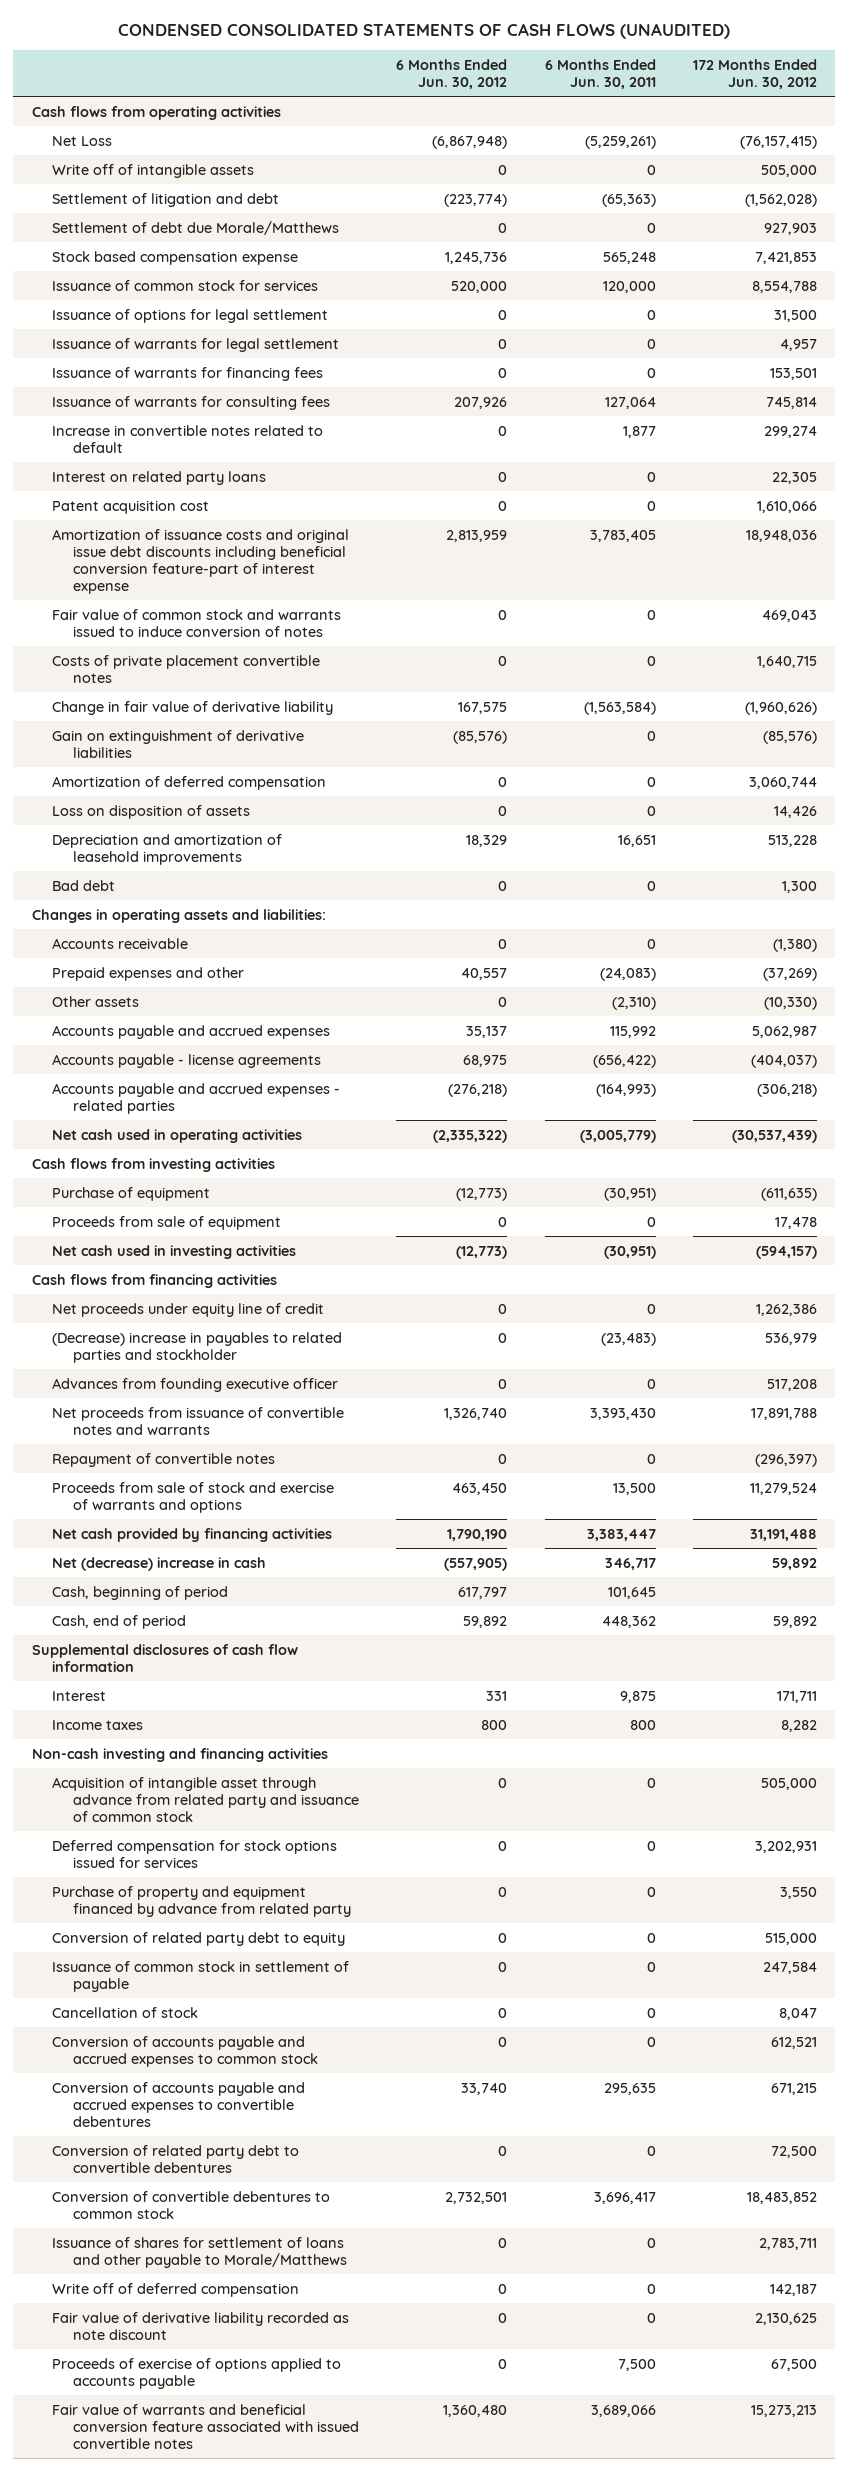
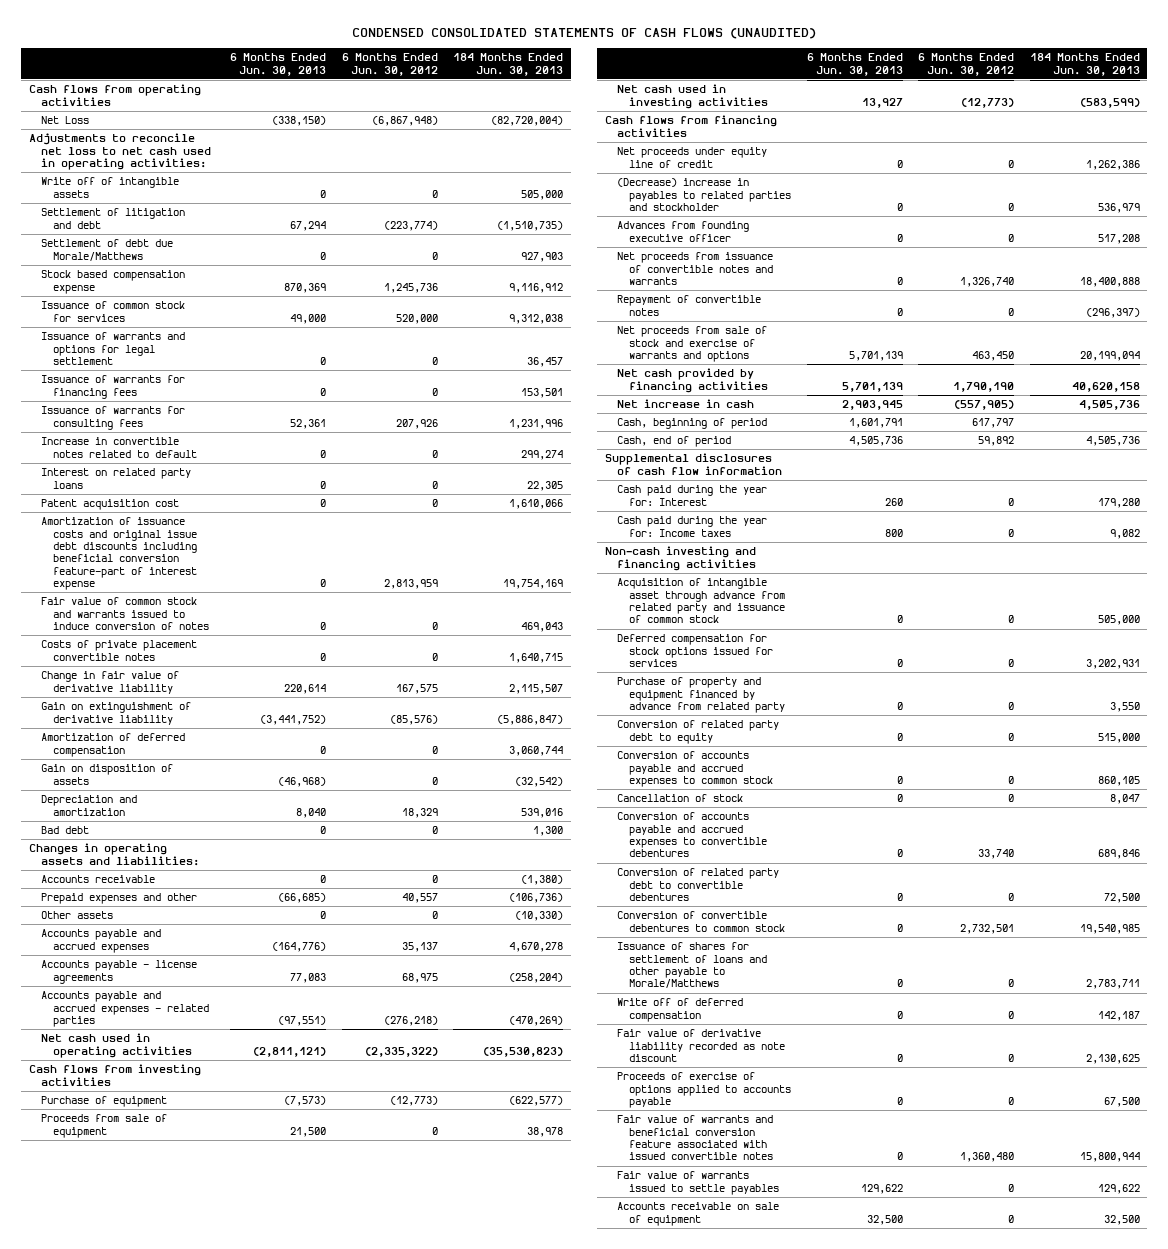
- | 6 Months Ended Jun. 30, 2012 | 6 Months Ended Jun. 30, 2011 | 172 Months Ended Jun. 30, 2012
+ | 6 Months Ended Jun. 30, 2013 | 6 Months Ended Jun. 30, 2012 | 184 Months Ended Jun. 30, 2013
+ Adjustments to reconcile net loss to net cash used in operating activities:
- Issuance of options for legal settlement | 0 | 0 | 31,500
- Issuance of warrants for legal settlement | 0 | 0 | 4,957
+ Issuance of warrants and options for legal settlement | 0 | 0 | 36,457
- Gain on extinguishment of derivative liabilities | (85,576) | 0 | (85,576)
+ Gain on extinguishment of derivative liability | (3,441,752) | (85,576) | (5,886,847)
- Loss on disposition of assets | 0 | 0 | 14,426
- Depreciation and amortization of leasehold improvements | 18,329 | 16,651 | 513,228
+ Gain on disposition of assets | (46,968) | 0 | (32,542)
+ Depreciation and amortization | 8,040 | 18,329 | 539,016
- Proceeds from sale of stock and exercise of warrants and options | 463,450 | 13,500 | 11,279,524
+ Net proceeds from sale of stock and exercise of warrants and options | 5,701,139 | 463,450 | 20,199,094
- Net (decrease) increase in cash | (557,905) | 346,717 | 59,892
+ Net increase in cash | 2,903,945 | (557,905) | 4,505,736
- Interest | 331 | 9,875 | 171,711
- Income taxes | 800 | 800 | 8,282
+ Cash paid during the year for: Interest | 260 | 0 | 179,280
+ Cash paid during the year for: Income taxes | 800 | 0 | 9,082
- Issuance of common stock in settlement of payable | 0 | 0 | 247,584
moved down: Cancellation of stock | 0 | 0 | 8,047
+ Fair value of warrants issued to settle payables | 129,622 | 0 | 129,622
+ Accounts receivable on sale of equipment | 32,500 | 0 | 32,500

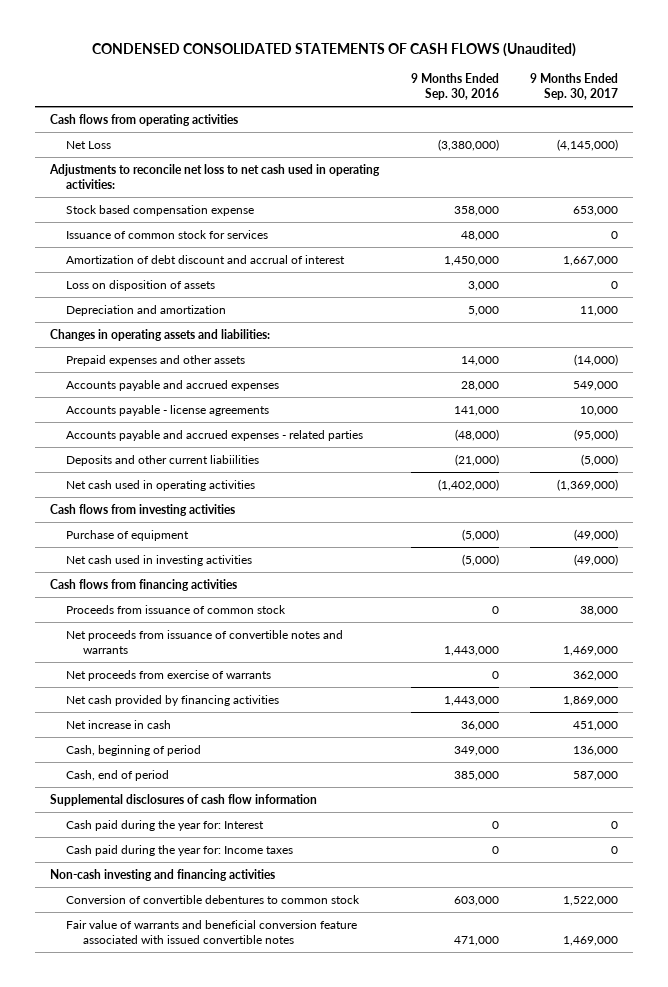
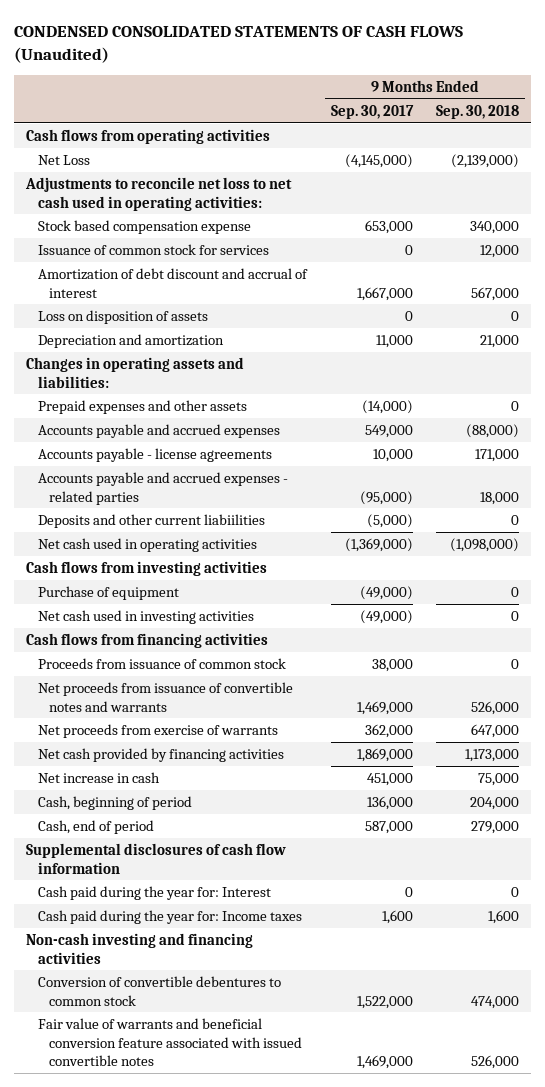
- | 9 Months Ended Sep. 30, 2016 | 9 Months Ended Sep. 30, 2017
+ | 9 Months Ended Sep. 30, 2017 | 9 Months Ended Sep. 30, 2018
- Cash paid during the year for: Income taxes | 0 | 0
+ Cash paid during the year for: Income taxes | 1,600 | 1,600

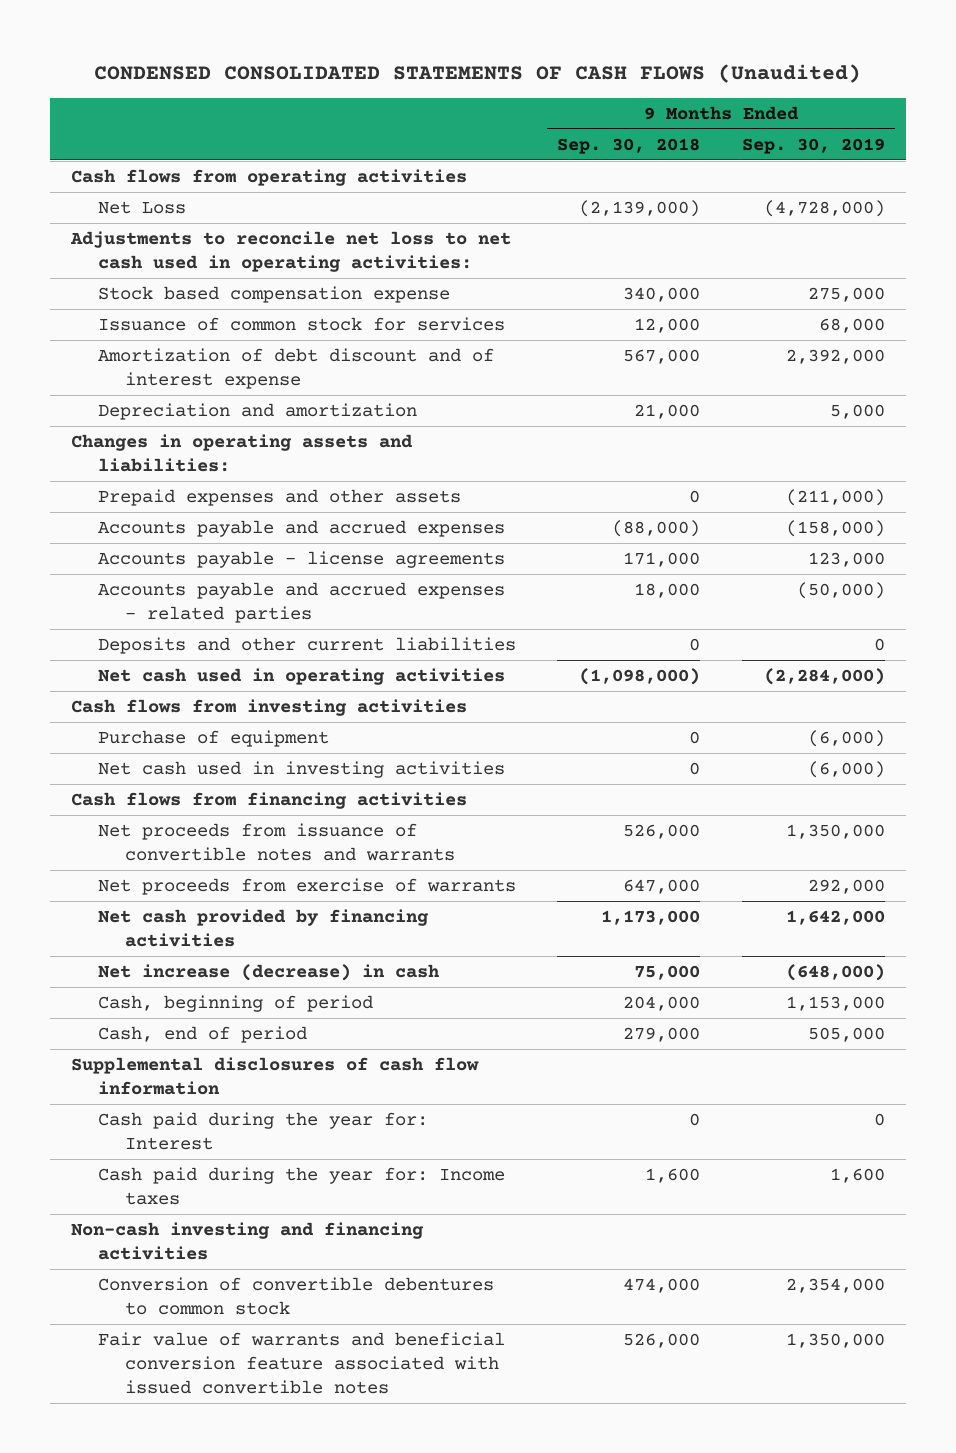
- | 9 Months Ended Sep. 30, 2017 | 9 Months Ended Sep. 30, 2018
+ | 9 Months Ended Sep. 30, 2018 | 9 Months Ended Sep. 30, 2019
- Amortization of debt discount and accrual of interest | 1,667,000 | 567,000
- Loss on disposition of assets | 0 | 0
+ Amortization of debt discount and of interest expense | 567,000 | 2,392,000
- Deposits and other current liabiilities | (5,000) | 0
+ Deposits and other current liabilities | 0 | 0
- Proceeds from issuance of common stock | 38,000 | 0
- Net increase in cash | 451,000 | 75,000
+ Net increase (decrease) in cash | 75,000 | (648,000)

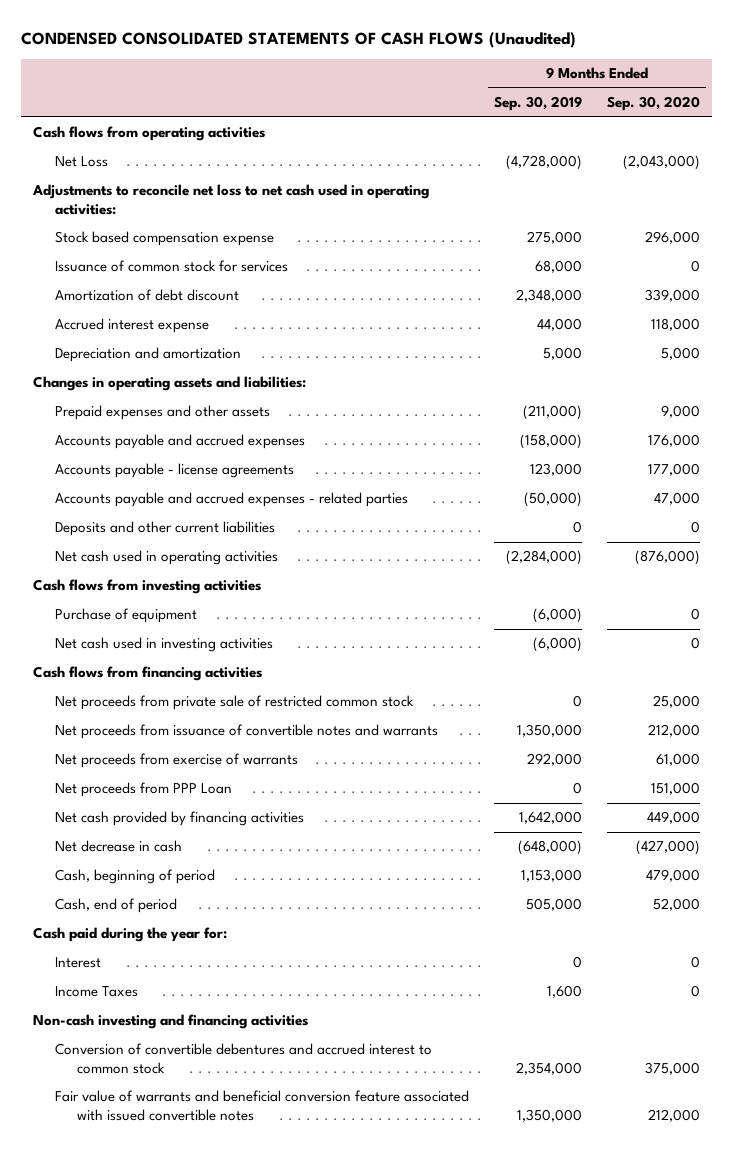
- | 9 Months Ended Sep. 30, 2018 | 9 Months Ended Sep. 30, 2019
+ | 9 Months Ended Sep. 30, 2019 | 9 Months Ended Sep. 30, 2020
- Amortization of debt discount and of interest expense | 567,000 | 2,392,000
+ Amortization of debt discount | 2,348,000 | 339,000
+ Accrued interest expense | 44,000 | 118,000
+ Net proceeds from private sale of restricted common stock | 0 | 25,000
+ Net proceeds from PPP Loan | 0 | 151,000
- Net increase (decrease) in cash | 75,000 | (648,000)
+ Net decrease in cash | (648,000) | (427,000)
- Supplemental disclosures of cash flow information
- Cash paid during the year for: Interest | 0 | 0
- Cash paid during the year for: Income taxes | 1,600 | 1,600
+ Cash paid during the year for:
+ Interest | 0 | 0
+ Income Taxes | 1,600 | 0
- Conversion of convertible debentures to common stock | 474,000 | 2,354,000
+ Conversion of convertible debentures and accrued interest to common stock | 2,354,000 | 375,000

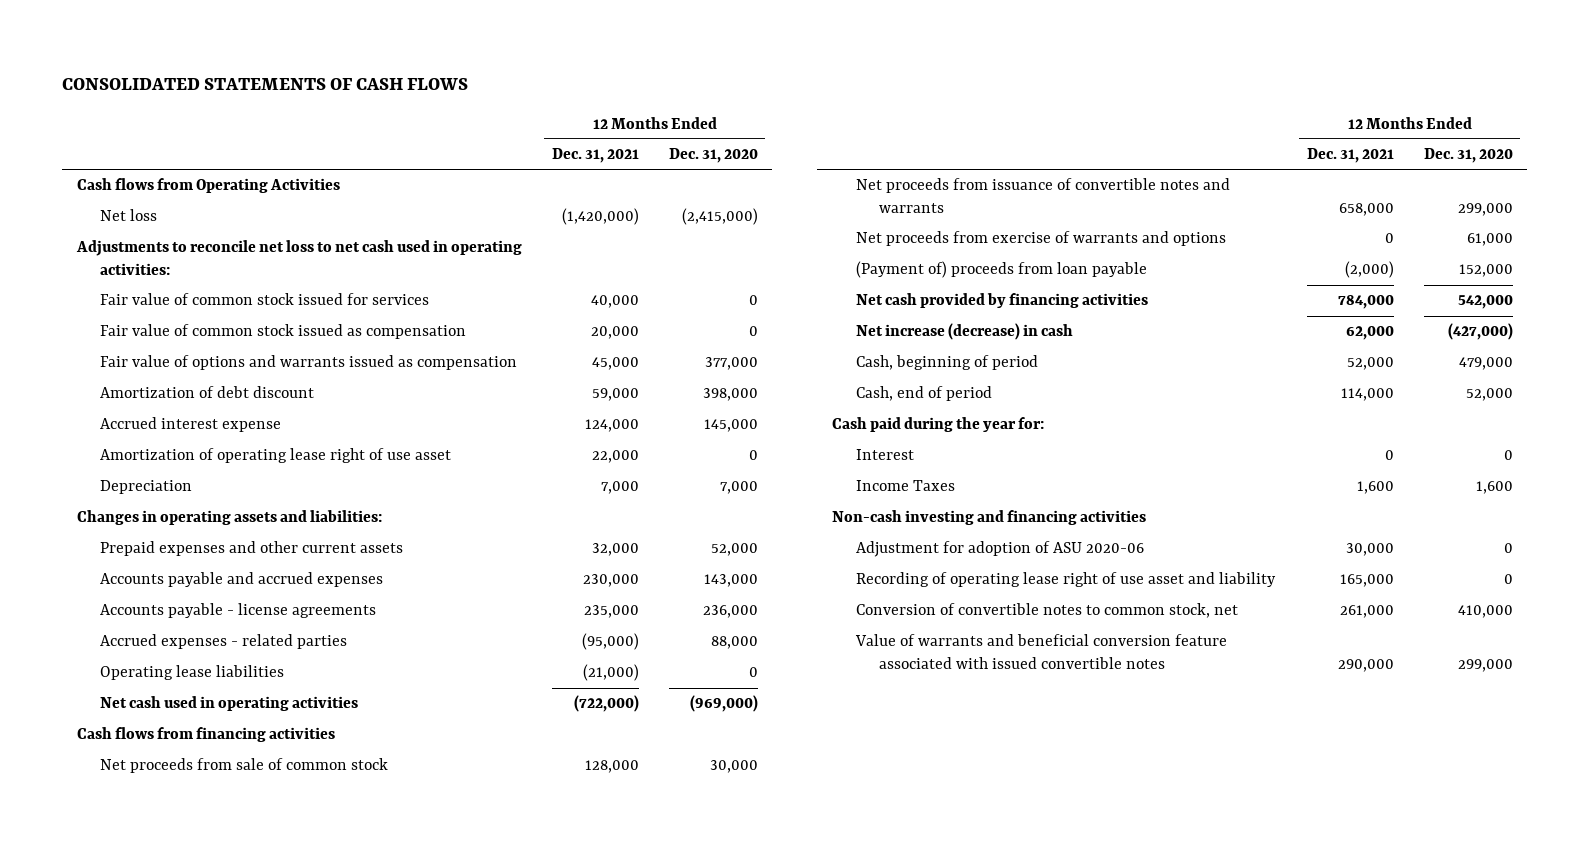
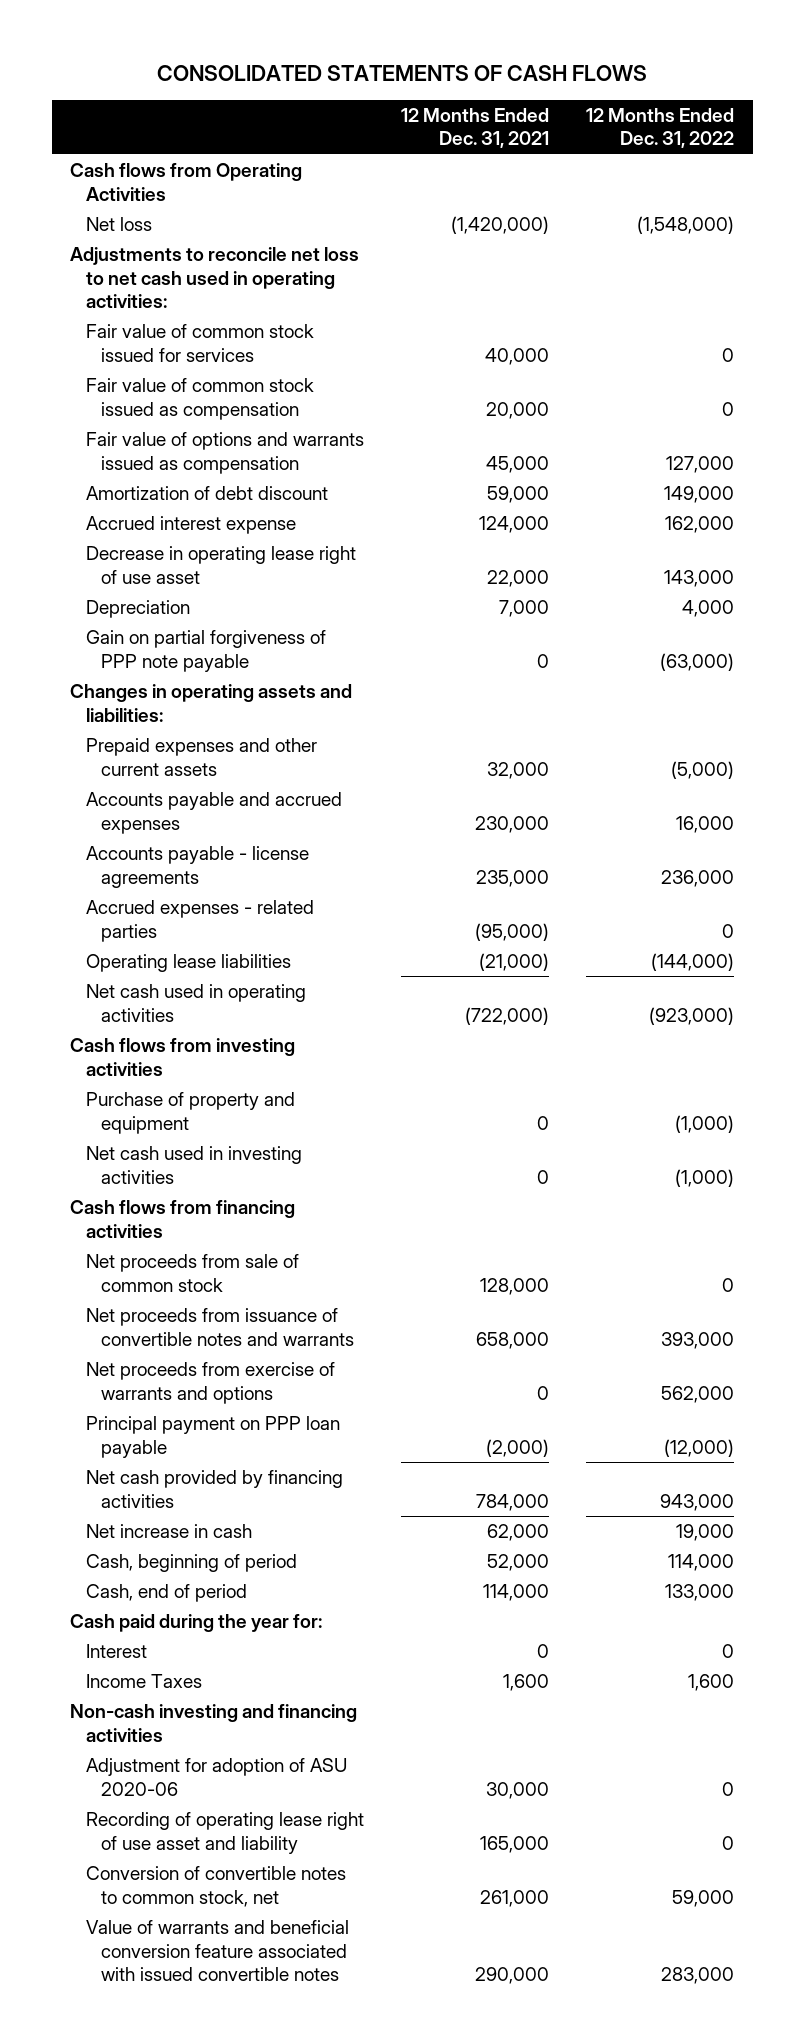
- | 12 Months Ended Dec. 31, 2021 | 12 Months Ended Dec. 31, 2020
+ | 12 Months Ended Dec. 31, 2021 | 12 Months Ended Dec. 31, 2022
- Amortization of operating lease right of use asset | 22,000 | 0
+ Decrease in operating lease right of use asset | 22,000 | 143,000
+ Gain on partial forgiveness of PPP note payable | 0 | (63,000)
+ Cash flows from investing activities
+ Purchase of property and equipment | 0 | (1,000)
+ Net cash used in investing activities | 0 | (1,000)
- (Payment of) proceeds from loan payable | (2,000) | 152,000
+ Principal payment on PPP loan payable | (2,000) | (12,000)
- Net increase (decrease) in cash | 62,000 | (427,000)
+ Net increase in cash | 62,000 | 19,000

